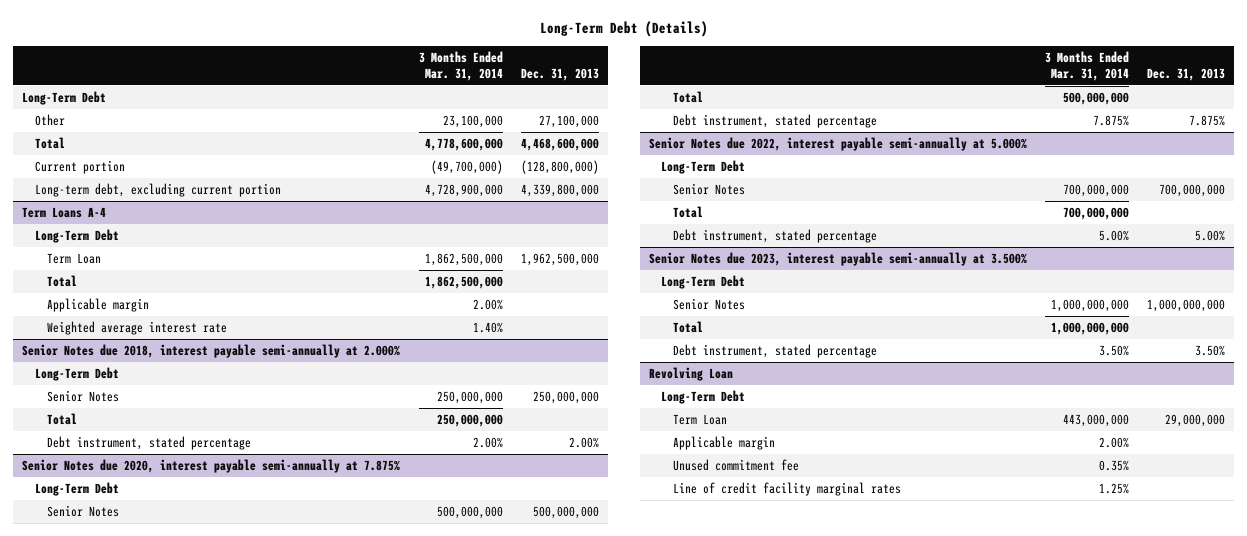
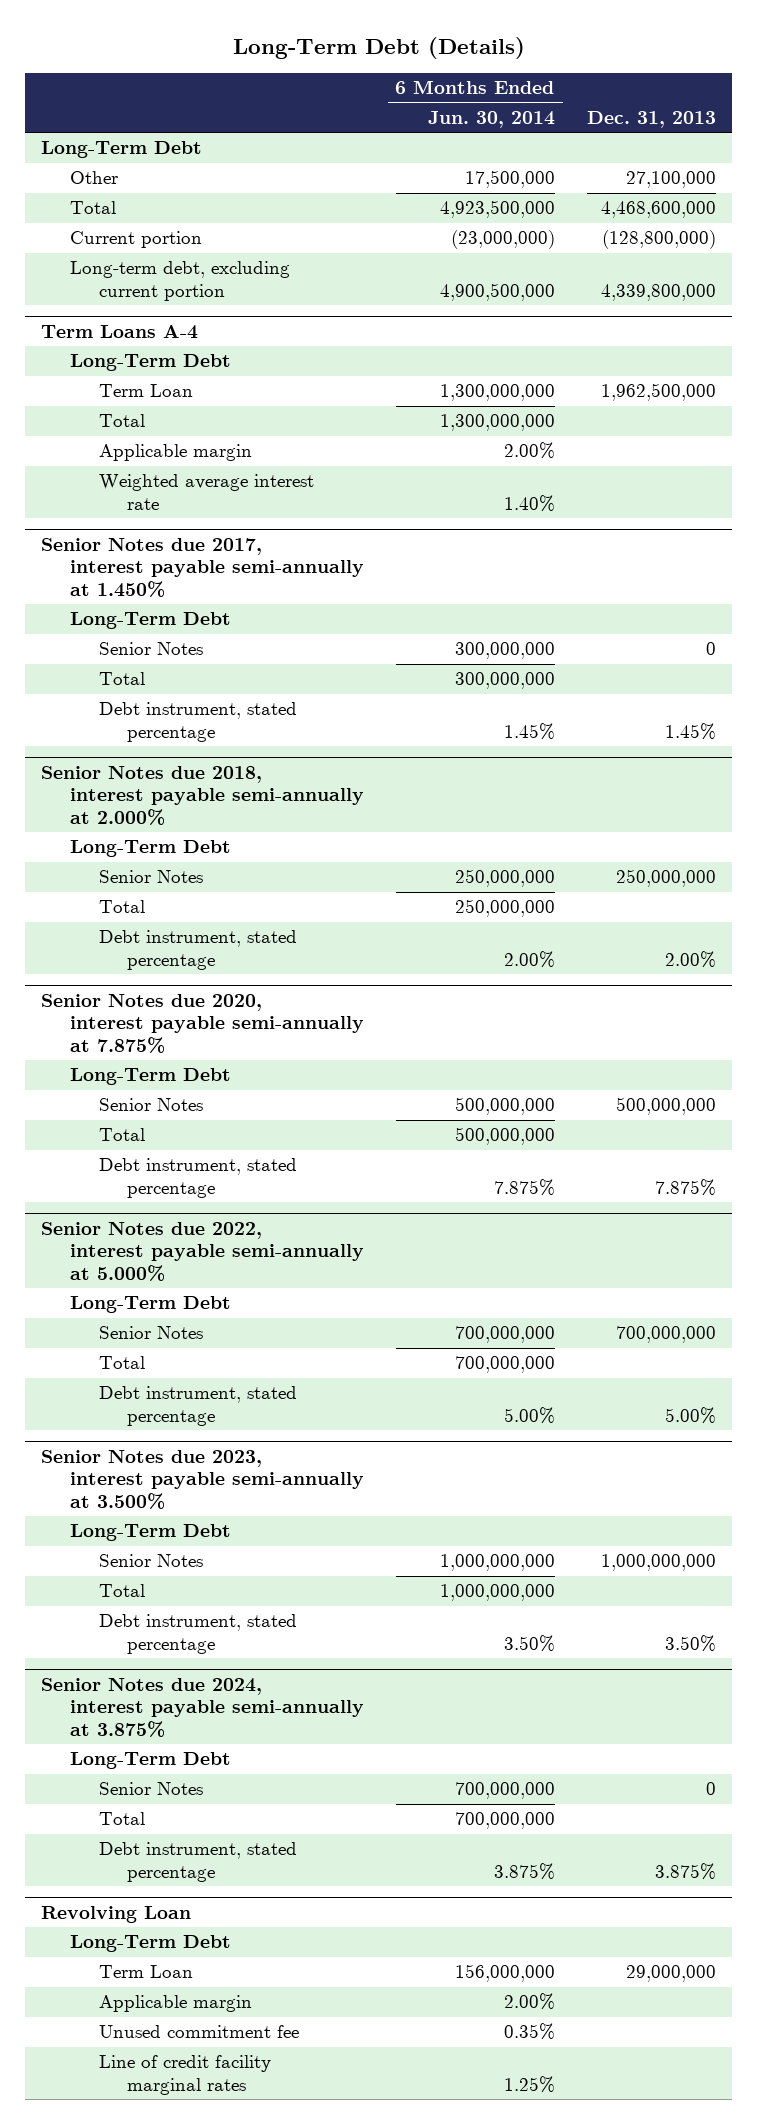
- | 3 Months Ended Mar. 31, 2014 | Dec. 31, 2013
+ | 6 Months Ended Jun. 30, 2014 | Dec. 31, 2013
+ Senior Notes due 2017, interest payable semi-annually at 1.450%
+ Long-Term Debt
+ Senior Notes | 300,000,000 | 0
+ Total | 300,000,000 |
+ Debt instrument, stated percentage | 1.45% | 1.45%
+ Senior Notes due 2024, interest payable semi-annually at 3.875%
+ Long-Term Debt
+ Senior Notes | 700,000,000 | 0
+ Total | 700,000,000 |
+ Debt instrument, stated percentage | 3.875% | 3.875%

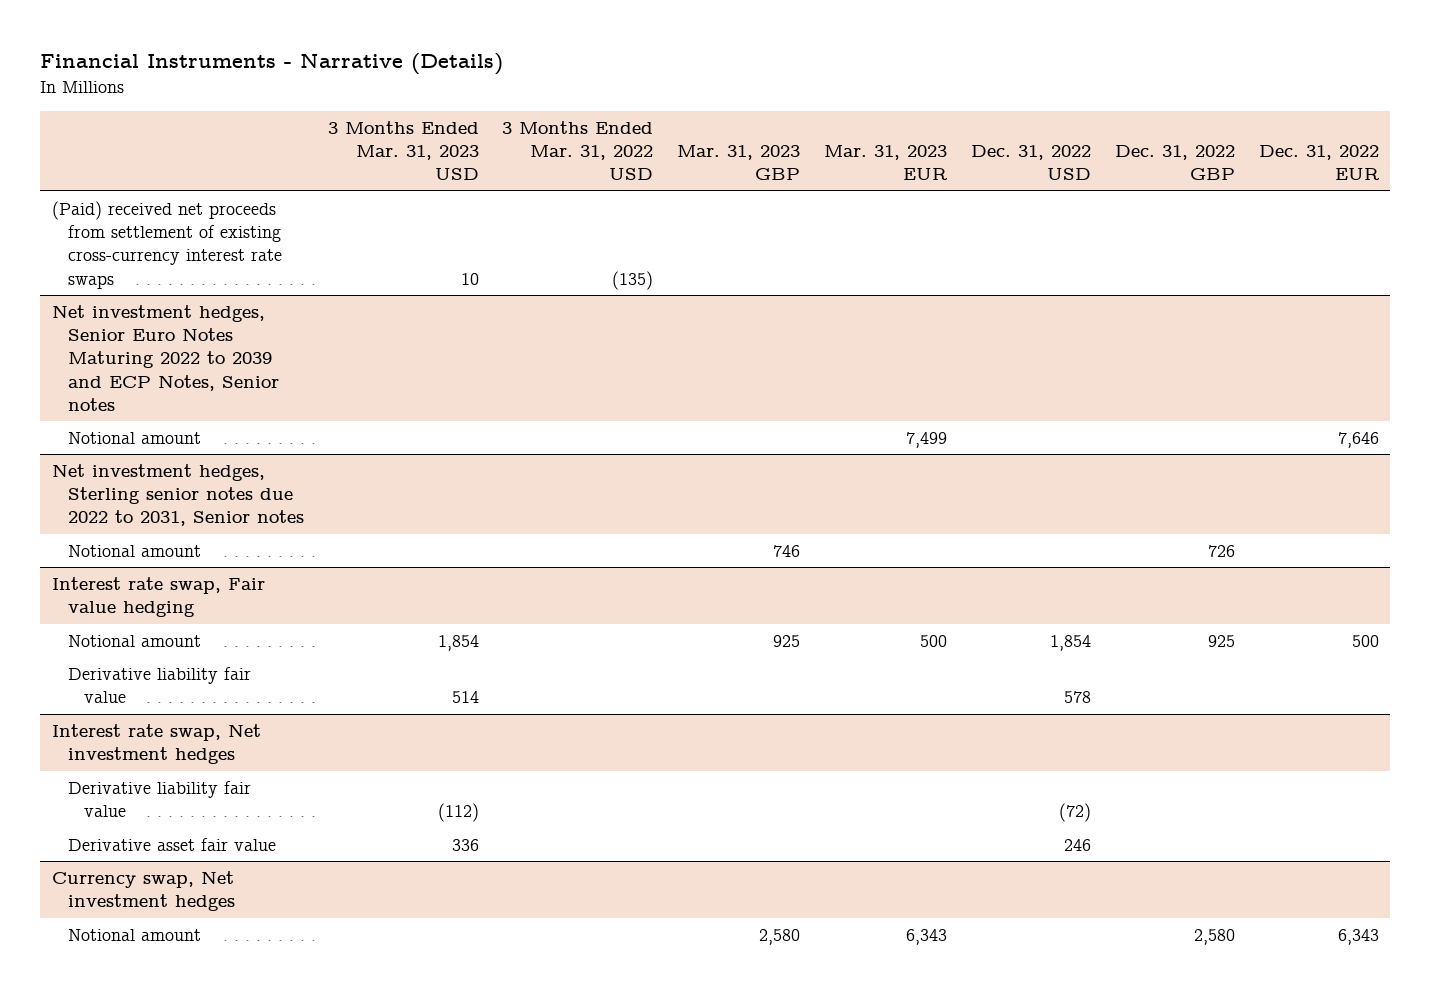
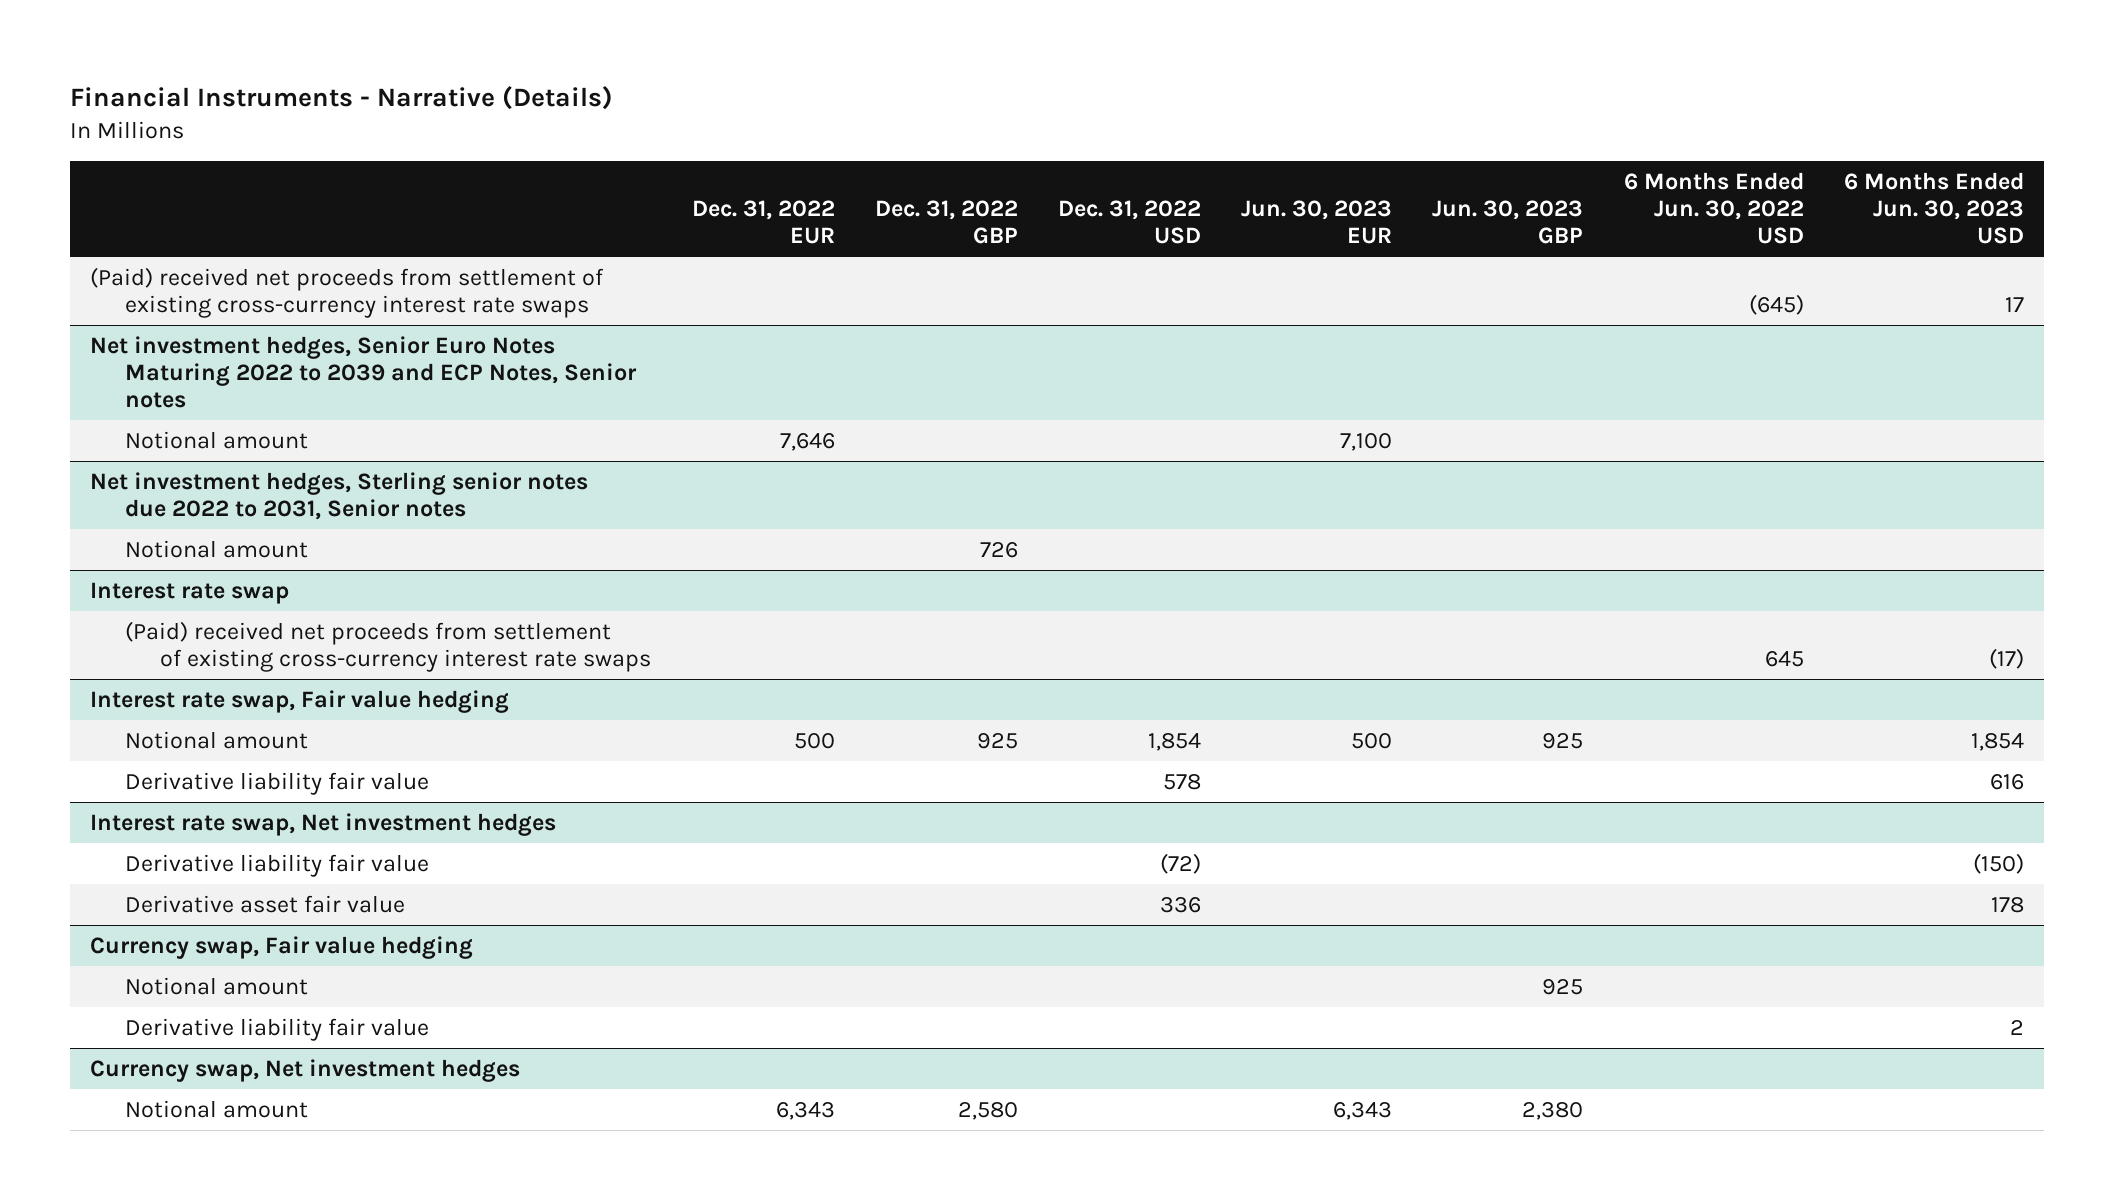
- | 3 Months Ended Mar. 31, 2023 USD | 3 Months Ended Mar. 31, 2022 USD | Mar. 31, 2023 GBP | Mar. 31, 2023 EUR | Dec. 31, 2022 USD | Dec. 31, 2022 GBP | Dec. 31, 2022 EUR
+ | Dec. 31, 2022 EUR | Dec. 31, 2022 GBP | Dec. 31, 2022 USD | Jun. 30, 2023 EUR | Jun. 30, 2023 GBP | 6 Months Ended Jun. 30, 2022 USD | 6 Months Ended Jun. 30, 2023 USD
+ Interest rate swap
+ (Paid) received net proceeds from settlement of existing cross-currency interest rate swaps | | | | | | 645 | (17)
@ Interest rate swap, Net investment hedges
- Derivative asset fair value | 336 | | | | 246 | |
+ Derivative asset fair value | | | 336 | | | | 178
+ Currency swap, Fair value hedging
+ Notional amount | | | | | 925 | |
+ Derivative liability fair value | | | | | | | 2

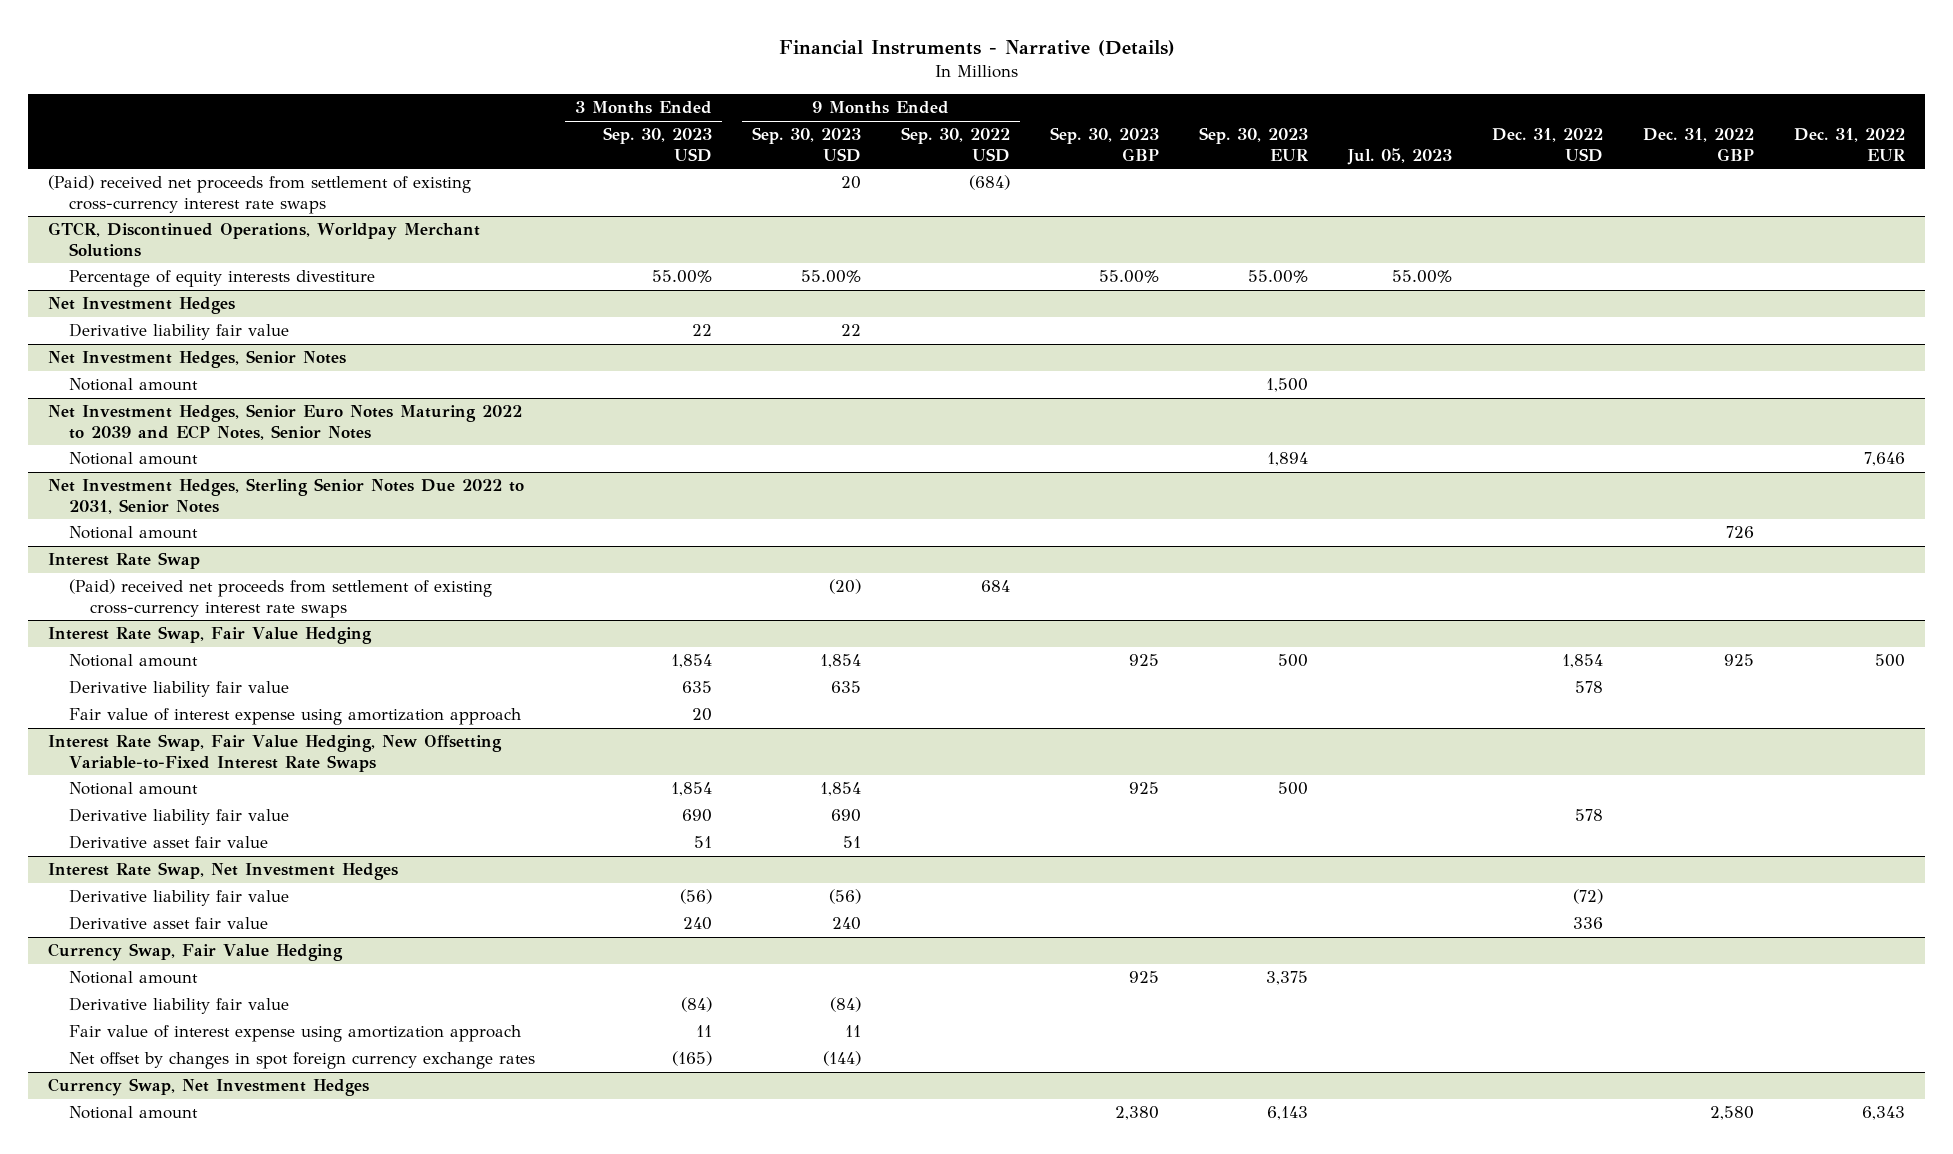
- | Dec. 31, 2022 EUR | Dec. 31, 2022 GBP | Dec. 31, 2022 USD | Jun. 30, 2023 EUR | Jun. 30, 2023 GBP | 6 Months Ended Jun. 30, 2022 USD | 6 Months Ended Jun. 30, 2023 USD
+ | 3 Months Ended Sep. 30, 2023 USD | 9 Months Ended Sep. 30, 2023 USD | 9 Months Ended Sep. 30, 2022 USD | Sep. 30, 2023 GBP | Sep. 30, 2023 EUR | Jul. 05, 2023 | Dec. 31, 2022 USD | Dec. 31, 2022 GBP | Dec. 31, 2022 EUR
- Net investment hedges, Senior Euro Notes Maturing 2022 to 2039 and ECP Notes, Senior notes
+ GTCR, Discontinued Operations, Worldpay Merchant Solutions
+ Percentage of equity interests divestiture | 55.00% | 55.00% | | 55.00% | 55.00% | 55.00% | | |
+ Net Investment Hedges
+ Derivative liability fair value | 22 | 22 | | | | | | |
+ Net Investment Hedges, Senior Notes
+ Notional amount | | | | | 1,500 | | | |
+ Net Investment Hedges, Senior Euro Notes Maturing 2022 to 2039 and ECP Notes, Senior Notes
- Net investment hedges, Sterling senior notes due 2022 to 2031, Senior notes
+ Net Investment Hedges, Sterling Senior Notes Due 2022 to 2031, Senior Notes
- Interest rate swap
+ Interest Rate Swap
- Interest rate swap, Fair value hedging
+ Interest Rate Swap, Fair Value Hedging
- Interest rate swap, Net investment hedges
+ Fair value of interest expense using amortization approach | 20 | | | | | | | |
+ Interest Rate Swap, Fair Value Hedging, New Offsetting Variable-to-Fixed Interest Rate Swaps
+ Notional amount | 1,854 | 1,854 | | 925 | 500 | | | |
+ Derivative liability fair value | 690 | 690 | | | | | 578 | |
+ Derivative asset fair value | 51 | 51 | | | | | | |
+ Interest Rate Swap, Net Investment Hedges
- Currency swap, Fair value hedging
+ Currency Swap, Fair Value Hedging
- Currency swap, Net investment hedges
+ Fair value of interest expense using amortization approach | 11 | 11 | | | | | | |
+ Net offset by changes in spot foreign currency exchange rates | (165) | (144) | | | | | | |
+ Currency Swap, Net Investment Hedges

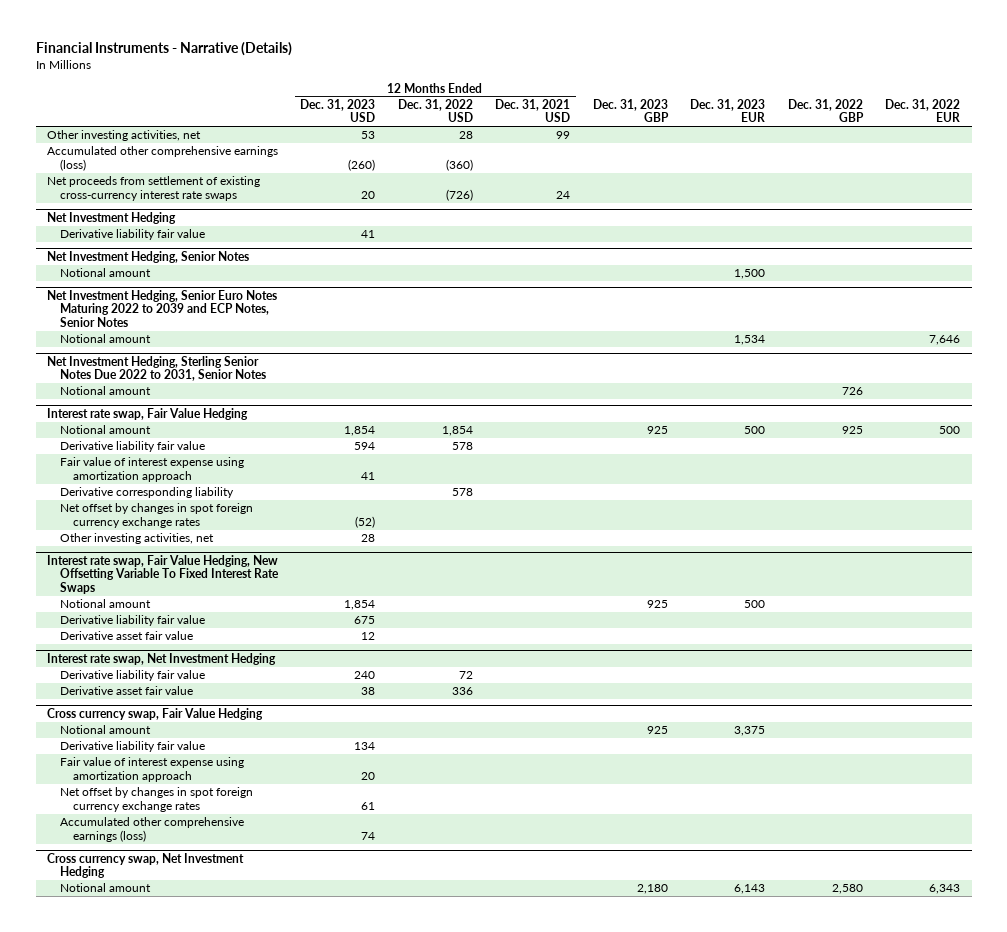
- | 3 Months Ended Sep. 30, 2023 USD | 9 Months Ended Sep. 30, 2023 USD | 9 Months Ended Sep. 30, 2022 USD | Sep. 30, 2023 GBP | Sep. 30, 2023 EUR | Jul. 05, 2023 | Dec. 31, 2022 USD | Dec. 31, 2022 GBP | Dec. 31, 2022 EUR
+ | 12 Months Ended Dec. 31, 2023 USD | 12 Months Ended Dec. 31, 2022 USD | 12 Months Ended Dec. 31, 2021 USD | Dec. 31, 2023 GBP | Dec. 31, 2023 EUR | Dec. 31, 2022 GBP | Dec. 31, 2022 EUR
- (Paid) received net proceeds from settlement of existing cross-currency interest rate swaps | | 20 | (684) | | | | | |
- GTCR, Discontinued Operations, Worldpay Merchant Solutions
- Percentage of equity interests divestiture | 55.00% | 55.00% | | 55.00% | 55.00% | 55.00% | | |
- Net Investment Hedges
+ Other investing activities, net | 53 | 28 | 99 | | | |
+ Accumulated other comprehensive earnings (loss) | (260) | (360) | | | | |
+ Net proceeds from settlement of existing cross-currency interest rate swaps | 20 | (726) | 24 | | | |
+ Net Investment Hedging
- Net Investment Hedges, Senior Notes
+ Net Investment Hedging, Senior Notes
- Net Investment Hedges, Senior Euro Notes Maturing 2022 to 2039 and ECP Notes, Senior Notes
+ Net Investment Hedging, Senior Euro Notes Maturing 2022 to 2039 and ECP Notes, Senior Notes
- Net Investment Hedges, Sterling Senior Notes Due 2022 to 2031, Senior Notes
+ Net Investment Hedging, Sterling Senior Notes Due 2022 to 2031, Senior Notes
- Interest Rate Swap
- (Paid) received net proceeds from settlement of existing cross-currency interest rate swaps | | (20) | 684 | | | | | |
- Interest Rate Swap, Fair Value Hedging
+ Interest rate swap, Fair Value Hedging
- Interest Rate Swap, Fair Value Hedging, New Offsetting Variable-to-Fixed Interest Rate Swaps
+ Derivative corresponding liability | | 578 | | | | |
+ Net offset by changes in spot foreign currency exchange rates | (52) | | | | | |
+ Other investing activities, net | 28 | | | | | |
+ Interest rate swap, Fair Value Hedging, New Offsetting Variable To Fixed Interest Rate Swaps
- Interest Rate Swap, Net Investment Hedges
+ Interest rate swap, Net Investment Hedging
- Currency Swap, Fair Value Hedging
+ Cross currency swap, Fair Value Hedging
- Currency Swap, Net Investment Hedges
+ Accumulated other comprehensive earnings (loss) | 74 | | | | | |
+ Cross currency swap, Net Investment Hedging

